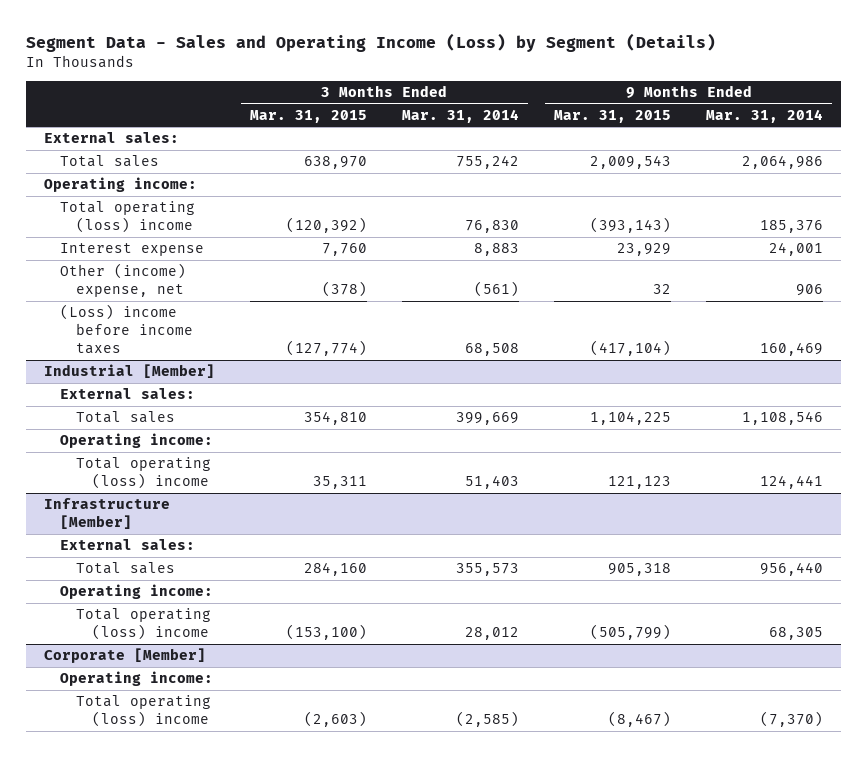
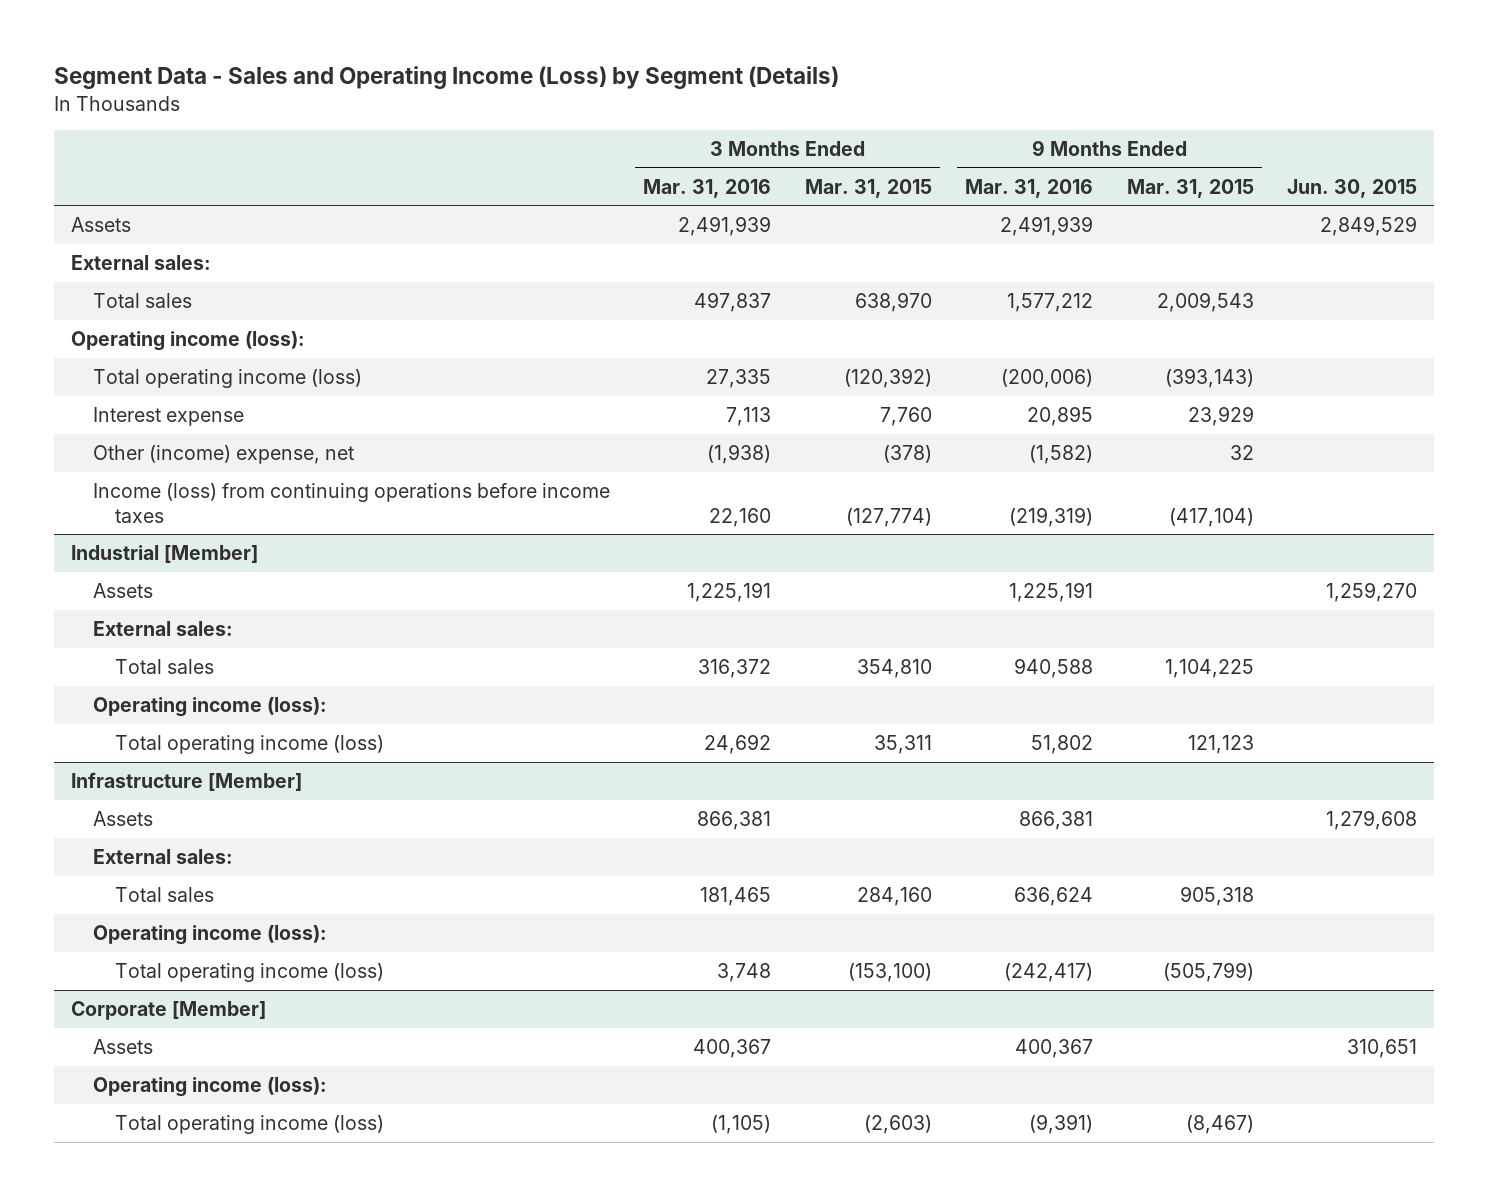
- | 3 Months Ended Mar. 31, 2015 | 3 Months Ended Mar. 31, 2014 | 9 Months Ended Mar. 31, 2015 | 9 Months Ended Mar. 31, 2014
+ | 3 Months Ended Mar. 31, 2016 | 3 Months Ended Mar. 31, 2015 | 9 Months Ended Mar. 31, 2016 | 9 Months Ended Mar. 31, 2015 | Jun. 30, 2015
+ Assets | 2,491,939 | | 2,491,939 | | 2,849,529
- Operating income:
- Total operating (loss) income | (120,392) | 76,830 | (393,143) | 185,376
+ Operating income (loss):
+ Total operating income (loss) | 27,335 | (120,392) | (200,006) | (393,143) |
- (Loss) income before income taxes | (127,774) | 68,508 | (417,104) | 160,469
+ Income (loss) from continuing operations before income taxes | 22,160 | (127,774) | (219,319) | (417,104) |
@ Industrial [Member]
+ Assets | 1,225,191 | | 1,225,191 | | 1,259,270
- Operating income:
- Total operating (loss) income | 35,311 | 51,403 | 121,123 | 124,441
+ Operating income (loss):
+ Total operating income (loss) | 24,692 | 35,311 | 51,802 | 121,123 |
@ Infrastructure [Member]
+ Assets | 866,381 | | 866,381 | | 1,279,608
- Operating income:
- Total operating (loss) income | (153,100) | 28,012 | (505,799) | 68,305
+ Operating income (loss):
+ Total operating income (loss) | 3,748 | (153,100) | (242,417) | (505,799) |
@ Corporate [Member]
- Operating income:
- Total operating (loss) income | (2,603) | (2,585) | (8,467) | (7,370)
+ Assets | 400,367 | | 400,367 | | 310,651
+ Operating income (loss):
+ Total operating income (loss) | (1,105) | (2,603) | (9,391) | (8,467) |

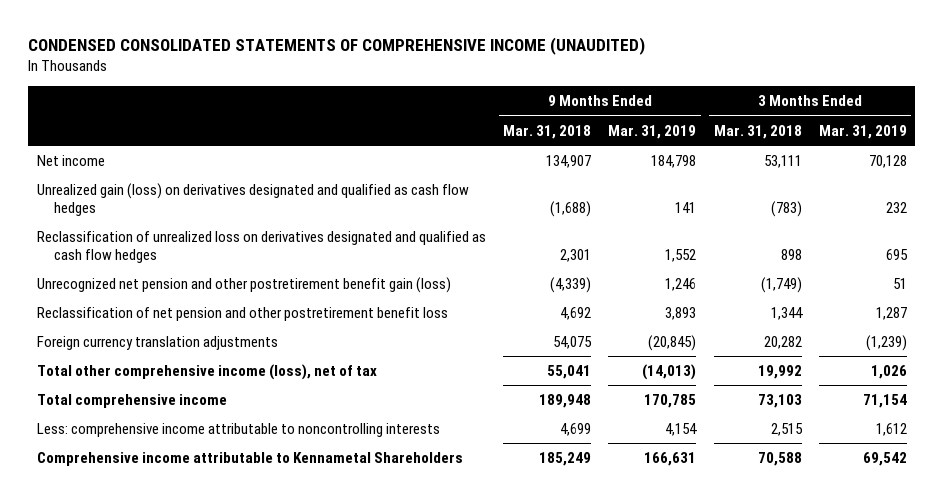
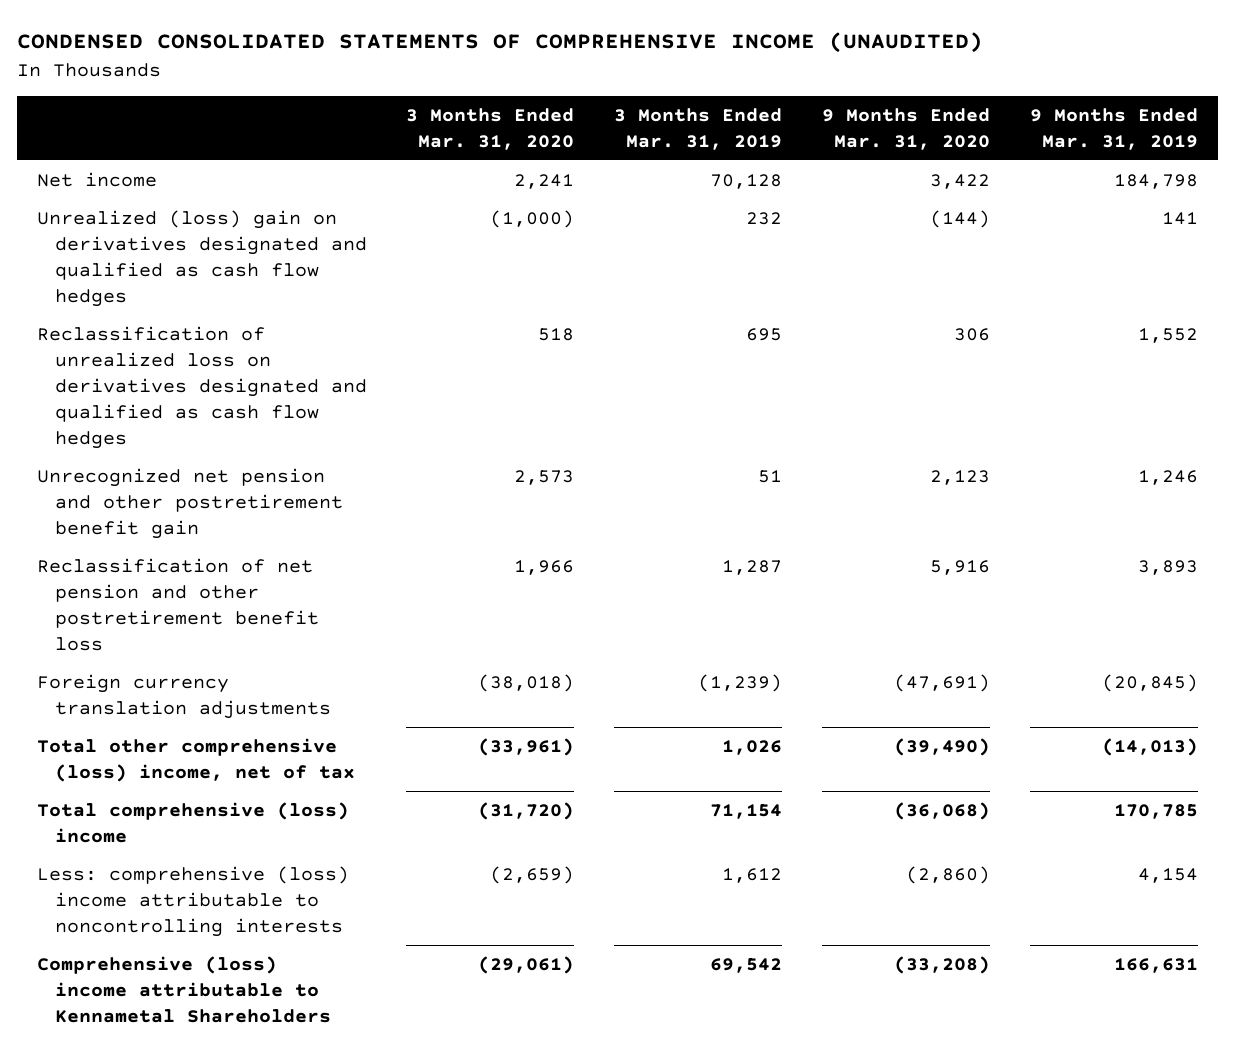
- | 9 Months Ended Mar. 31, 2018 | 9 Months Ended Mar. 31, 2019 | 3 Months Ended Mar. 31, 2018 | 3 Months Ended Mar. 31, 2019
+ | 3 Months Ended Mar. 31, 2020 | 3 Months Ended Mar. 31, 2019 | 9 Months Ended Mar. 31, 2020 | 9 Months Ended Mar. 31, 2019
- Unrealized gain (loss) on derivatives designated and qualified as cash flow hedges | (1,688) | 141 | (783) | 232
+ Unrealized (loss) gain on derivatives designated and qualified as cash flow hedges | (1,000) | 232 | (144) | 141
- Unrecognized net pension and other postretirement benefit gain (loss) | (4,339) | 1,246 | (1,749) | 51
+ Unrecognized net pension and other postretirement benefit gain | 2,573 | 51 | 2,123 | 1,246
- Total other comprehensive income (loss), net of tax | 55,041 | (14,013) | 19,992 | 1,026
- Total comprehensive income | 189,948 | 170,785 | 73,103 | 71,154
- Less: comprehensive income attributable to noncontrolling interests | 4,699 | 4,154 | 2,515 | 1,612
- Comprehensive income attributable to Kennametal Shareholders | 185,249 | 166,631 | 70,588 | 69,542
+ Total other comprehensive (loss) income, net of tax | (33,961) | 1,026 | (39,490) | (14,013)
+ Total comprehensive (loss) income | (31,720) | 71,154 | (36,068) | 170,785
+ Less: comprehensive (loss) income attributable to noncontrolling interests | (2,659) | 1,612 | (2,860) | 4,154
+ Comprehensive (loss) income attributable to Kennametal Shareholders | (29,061) | 69,542 | (33,208) | 166,631

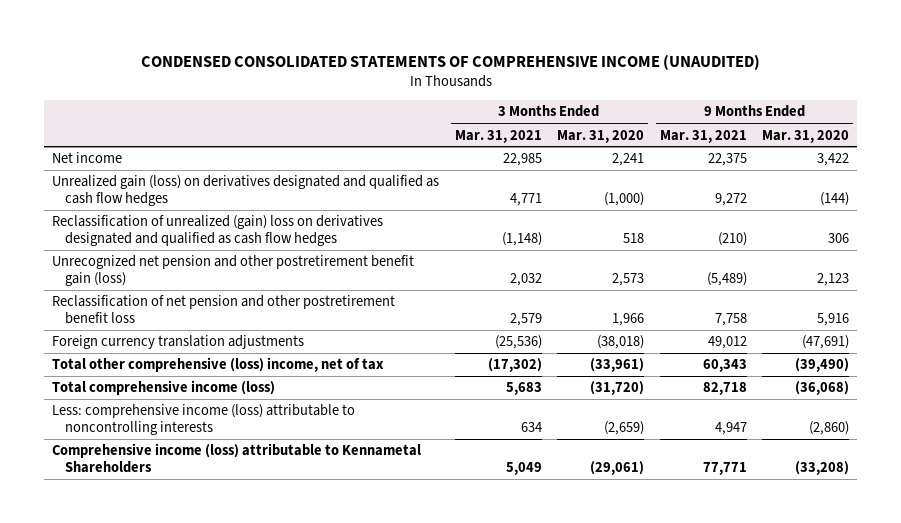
- | 3 Months Ended Mar. 31, 2020 | 3 Months Ended Mar. 31, 2019 | 9 Months Ended Mar. 31, 2020 | 9 Months Ended Mar. 31, 2019
+ | 3 Months Ended Mar. 31, 2021 | 3 Months Ended Mar. 31, 2020 | 9 Months Ended Mar. 31, 2021 | 9 Months Ended Mar. 31, 2020
- Unrealized (loss) gain on derivatives designated and qualified as cash flow hedges | (1,000) | 232 | (144) | 141
- Reclassification of unrealized loss on derivatives designated and qualified as cash flow hedges | 518 | 695 | 306 | 1,552
- Unrecognized net pension and other postretirement benefit gain | 2,573 | 51 | 2,123 | 1,246
+ Unrealized gain (loss) on derivatives designated and qualified as cash flow hedges | 4,771 | (1,000) | 9,272 | (144)
+ Reclassification of unrealized (gain) loss on derivatives designated and qualified as cash flow hedges | (1,148) | 518 | (210) | 306
+ Unrecognized net pension and other postretirement benefit gain (loss) | 2,032 | 2,573 | (5,489) | 2,123
- Total comprehensive (loss) income | (31,720) | 71,154 | (36,068) | 170,785
- Less: comprehensive (loss) income attributable to noncontrolling interests | (2,659) | 1,612 | (2,860) | 4,154
- Comprehensive (loss) income attributable to Kennametal Shareholders | (29,061) | 69,542 | (33,208) | 166,631
+ Total comprehensive income (loss) | 5,683 | (31,720) | 82,718 | (36,068)
+ Less: comprehensive income (loss) attributable to noncontrolling interests | 634 | (2,659) | 4,947 | (2,860)
+ Comprehensive income (loss) attributable to Kennametal Shareholders | 5,049 | (29,061) | 77,771 | (33,208)

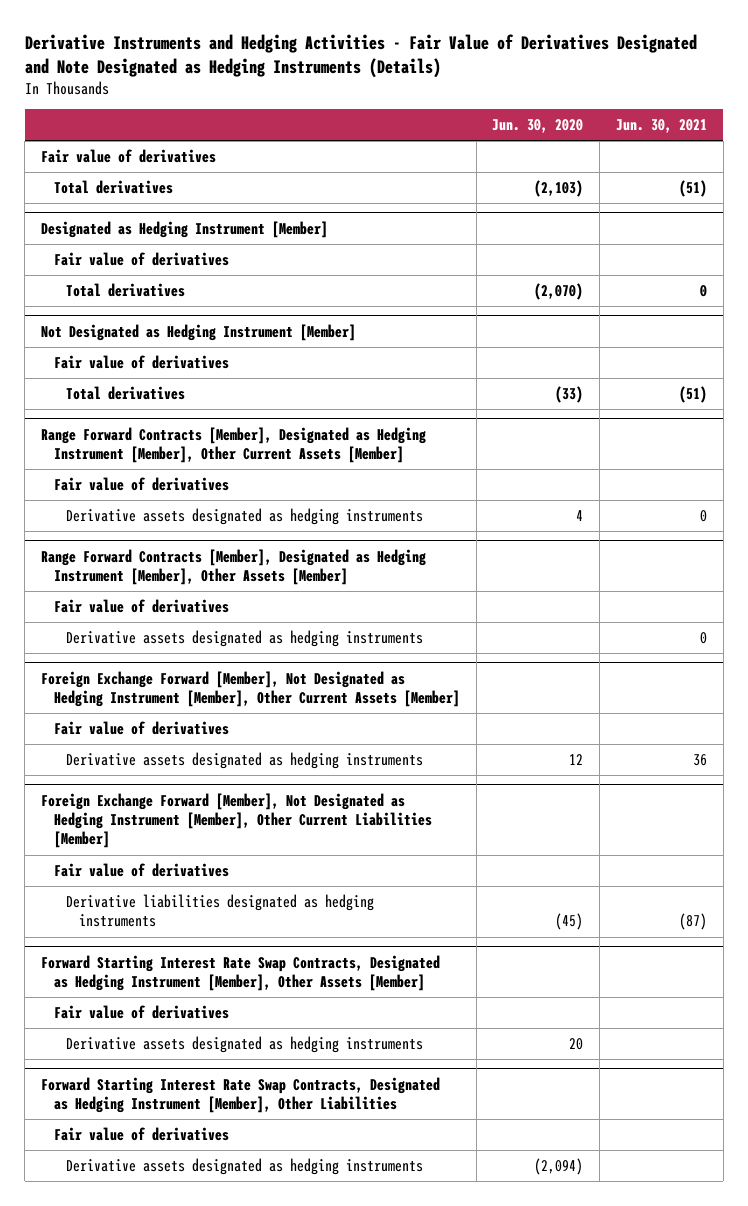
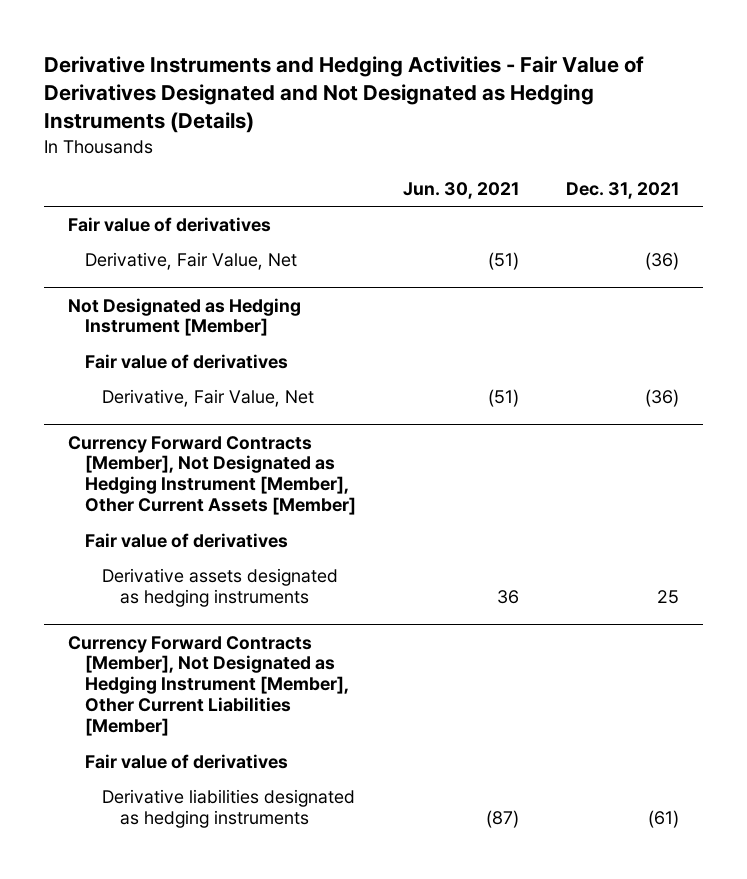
- Derivative Instruments and Hedging Activities - Fair Value of Derivatives Designated and Note Designated as Hedging Instruments (Details)
+ Derivative Instruments and Hedging Activities - Fair Value of Derivatives Designated and Not Designated as Hedging Instruments (Details)
- | Jun. 30, 2020 | Jun. 30, 2021
+ | Jun. 30, 2021 | Dec. 31, 2021
- Total derivatives | (2,103) | (51)
- Designated as Hedging Instrument [Member]
- Fair value of derivatives
- Total derivatives | (2,070) | 0
+ Derivative, Fair Value, Net | (51) | (36)
@ Not Designated as Hedging Instrument [Member]
- Total derivatives | (33) | (51)
- Range Forward Contracts [Member], Designated as Hedging Instrument [Member], Other Current Assets [Member]
- Fair value of derivatives
- Derivative assets designated as hedging instruments | 4 | 0
- Range Forward Contracts [Member], Designated as Hedging Instrument [Member], Other Assets [Member]
- Fair value of derivatives
- Derivative assets designated as hedging instruments | | 0
- Foreign Exchange Forward [Member], Not Designated as Hedging Instrument [Member], Other Current Assets [Member]
@ Not Designated as Hedging Instrument [Member]
+ Derivative, Fair Value, Net | (51) | (36)
+ Currency Forward Contracts [Member], Not Designated as Hedging Instrument [Member], Other Current Assets [Member]
- Foreign Exchange Forward [Member], Not Designated as Hedging Instrument [Member], Other Current Liabilities [Member]
+ Currency Forward Contracts [Member], Not Designated as Hedging Instrument [Member], Other Current Liabilities [Member]
- Forward Starting Interest Rate Swap Contracts, Designated as Hedging Instrument [Member], Other Assets [Member]
- Fair value of derivatives
- Derivative assets designated as hedging instruments | 20 |
- Forward Starting Interest Rate Swap Contracts, Designated as Hedging Instrument [Member], Other Liabilities
- Fair value of derivatives
- Derivative assets designated as hedging instruments | (2,094) |

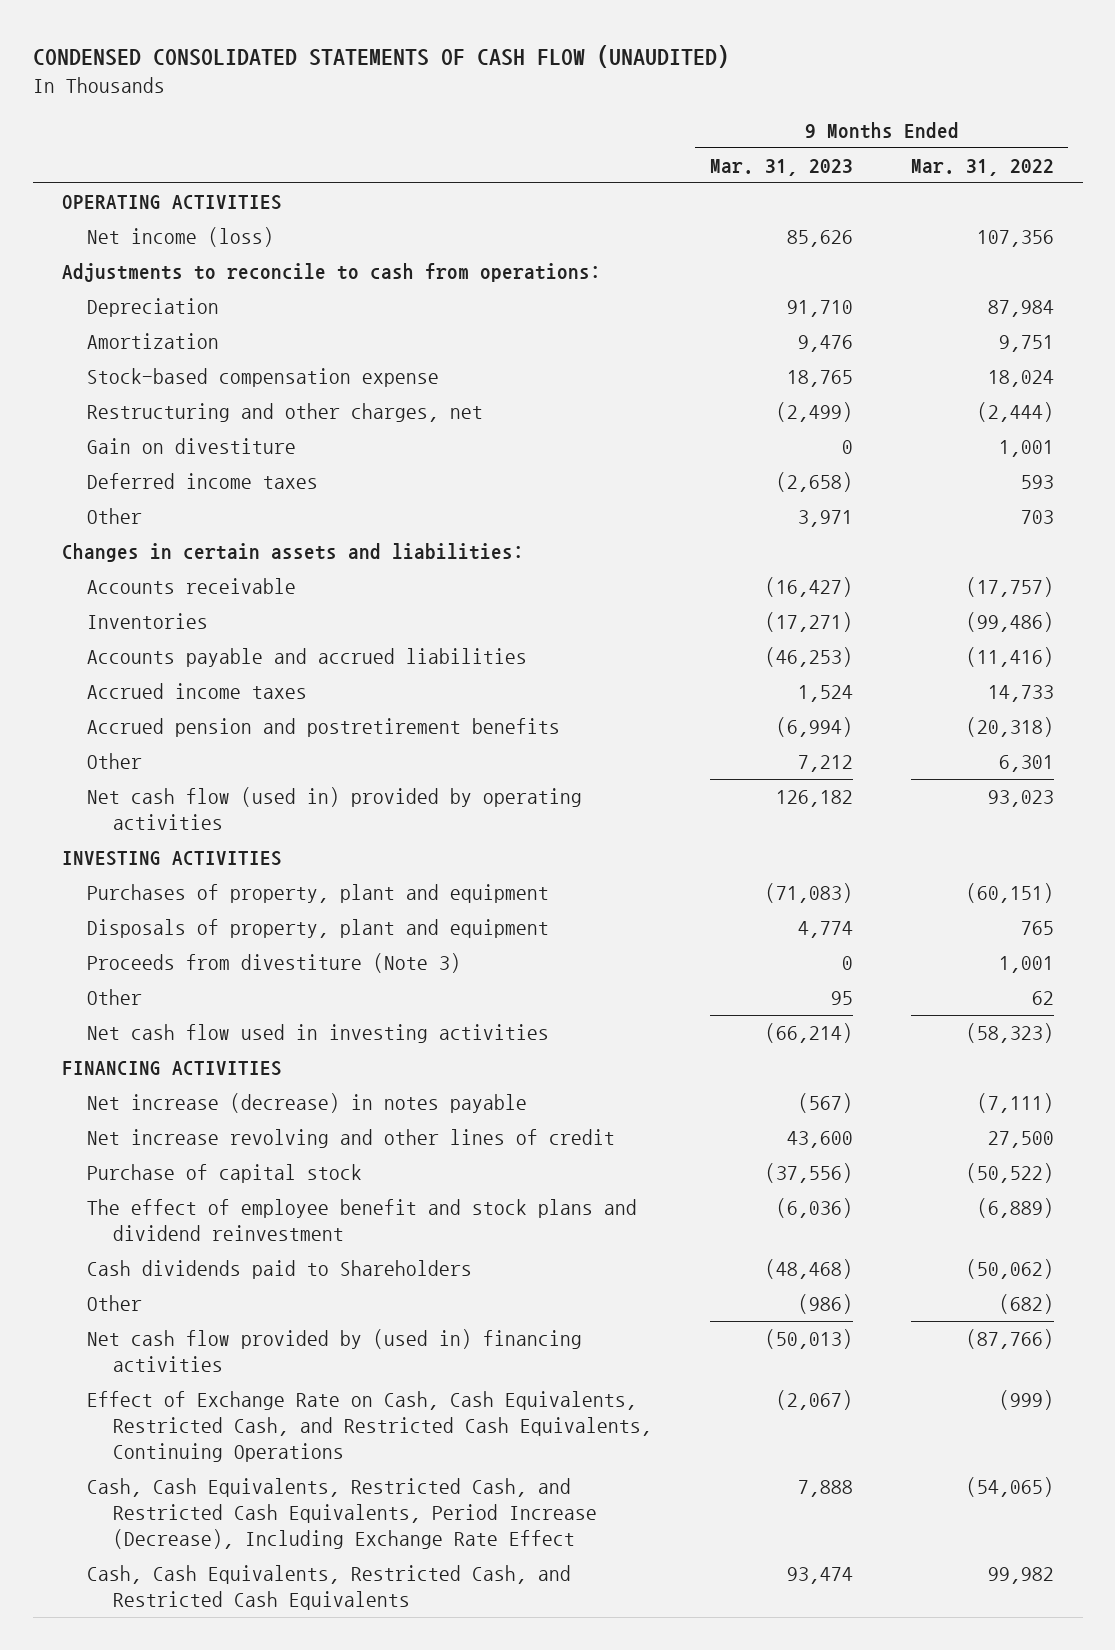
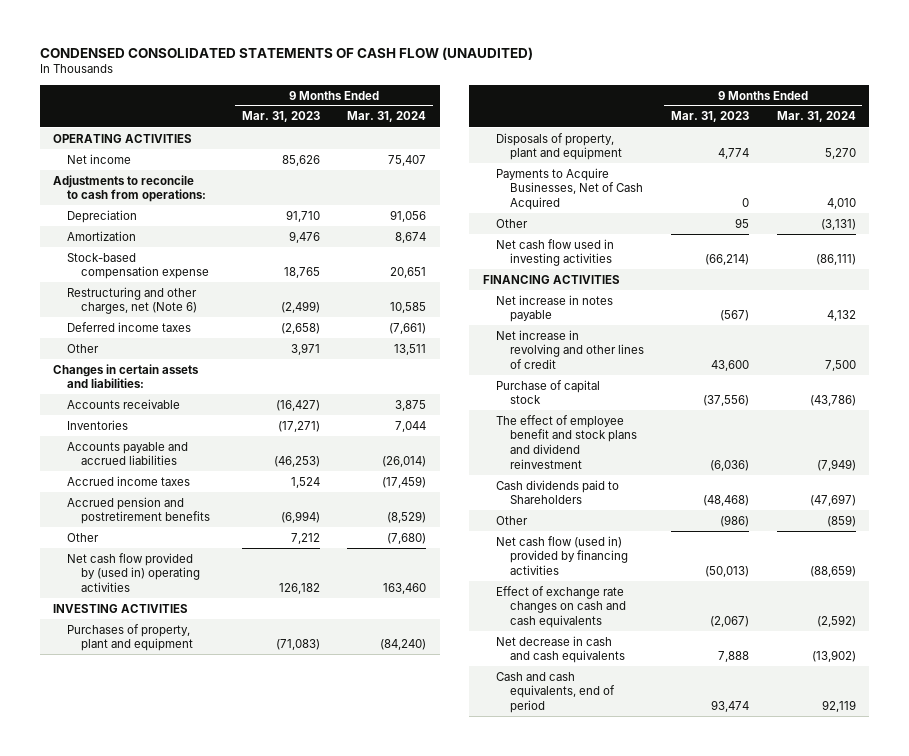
- | 9 Months Ended Mar. 31, 2023 | 9 Months Ended Mar. 31, 2022
+ | 9 Months Ended Mar. 31, 2023 | 9 Months Ended Mar. 31, 2024
- Net income (loss) | 85,626 | 107,356
+ Net income | 85,626 | 75,407
- Restructuring and other charges, net | (2,499) | (2,444)
- Gain on divestiture | 0 | 1,001
+ Restructuring and other charges, net (Note 6) | (2,499) | 10,585
- Net cash flow (used in) provided by operating activities | 126,182 | 93,023
+ Net cash flow provided by (used in) operating activities | 126,182 | 163,460
- Proceeds from divestiture (Note 3) | 0 | 1,001
+ Payments to Acquire Businesses, Net of Cash Acquired | 0 | 4,010
- Net increase (decrease) in notes payable | (567) | (7,111)
- Net increase revolving and other lines of credit | 43,600 | 27,500
+ Net increase in notes payable | (567) | 4,132
+ Net increase in revolving and other lines of credit | 43,600 | 7,500
- Net cash flow provided by (used in) financing activities | (50,013) | (87,766)
- Effect of Exchange Rate on Cash, Cash Equivalents, Restricted Cash, and Restricted Cash Equivalents, Continuing Operations | (2,067) | (999)
- Cash, Cash Equivalents, Restricted Cash, and Restricted Cash Equivalents, Period Increase (Decrease), Including Exchange Rate Effect | 7,888 | (54,065)
- Cash, Cash Equivalents, Restricted Cash, and Restricted Cash Equivalents | 93,474 | 99,982
+ Net cash flow (used in) provided by financing activities | (50,013) | (88,659)
+ Effect of exchange rate changes on cash and cash equivalents | (2,067) | (2,592)
+ Net decrease in cash and cash equivalents | 7,888 | (13,902)
+ Cash and cash equivalents, end of period | 93,474 | 92,119

